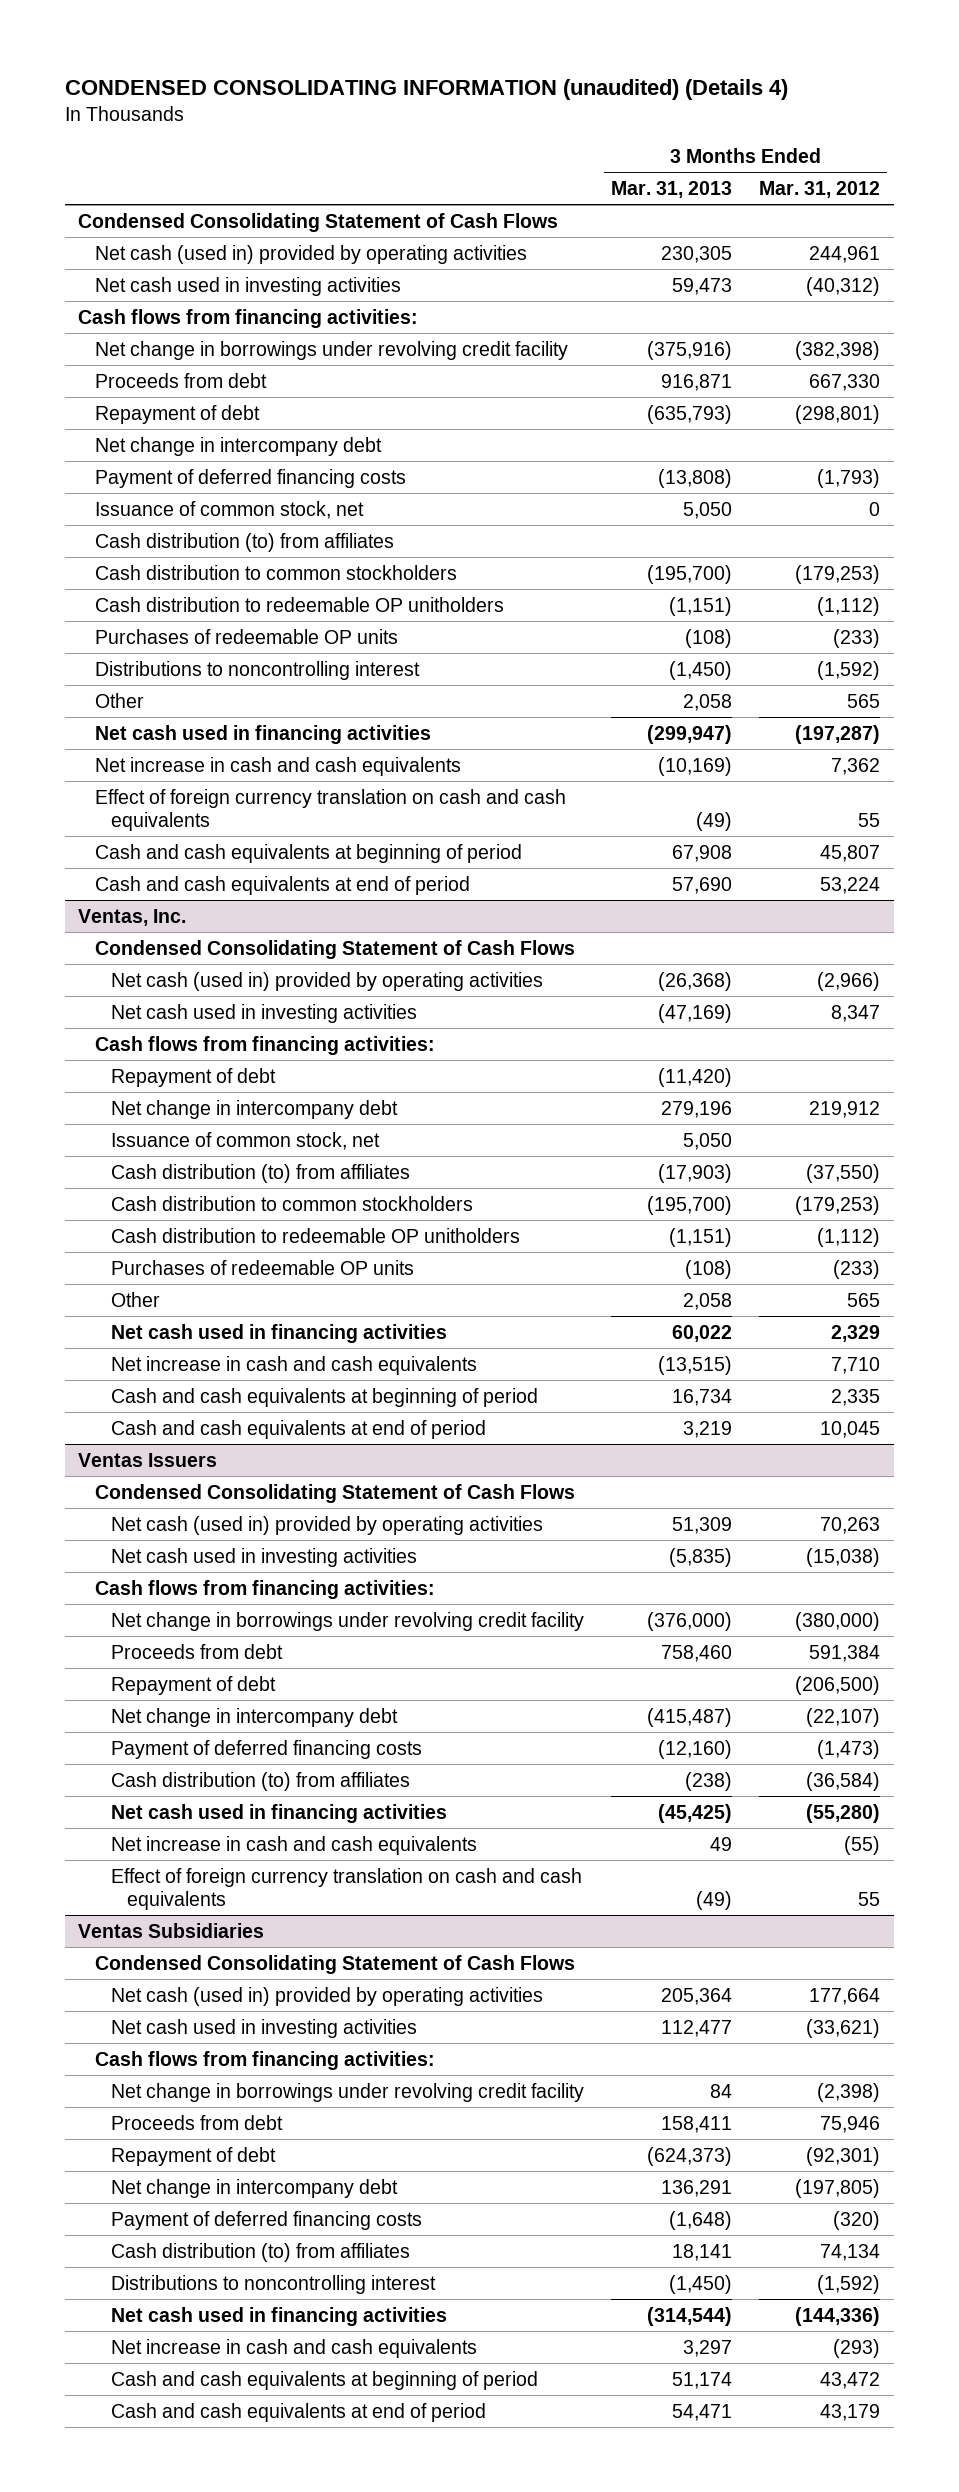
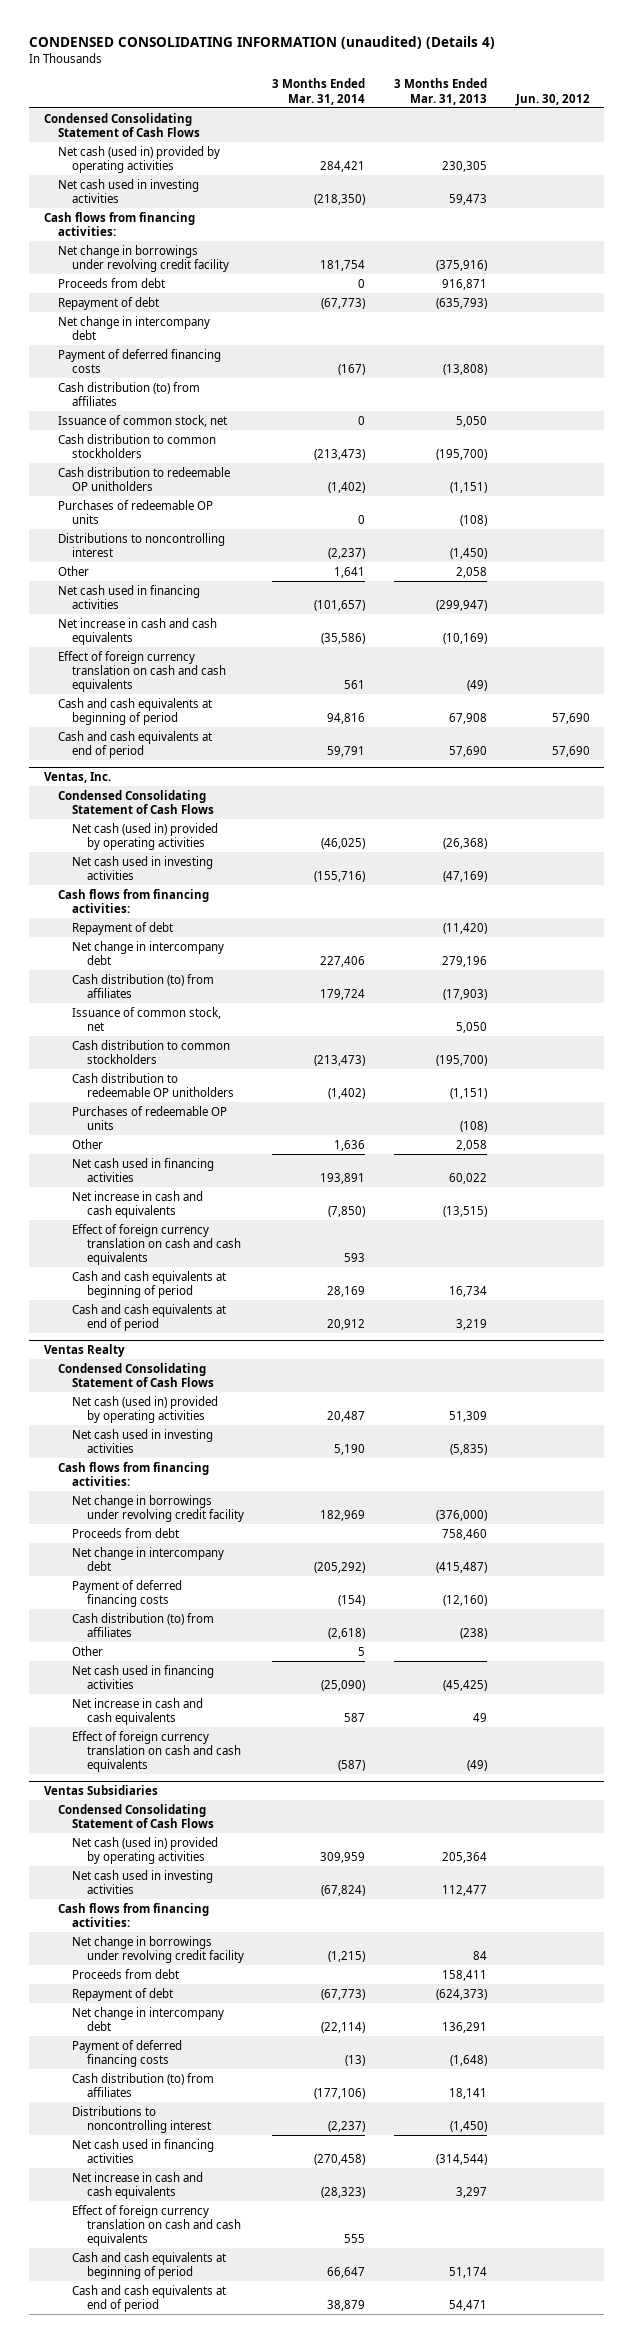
- | 3 Months Ended Mar. 31, 2013 | 3 Months Ended Mar. 31, 2012
+ | 3 Months Ended Mar. 31, 2014 | 3 Months Ended Mar. 31, 2013 | Jun. 30, 2012
moved down: Issuance of common stock, net | 0 | 5,050 |
@ Ventas, Inc.
moved down: Issuance of common stock, net | | 5,050 |
+ Effect of foreign currency translation on cash and cash equivalents | 593 | |
- Ventas Issuers
+ Ventas Realty
- Repayment of debt | | (206,500)
+ Other | 5 | |
@ Ventas Subsidiaries
+ Effect of foreign currency translation on cash and cash equivalents | 555 | |

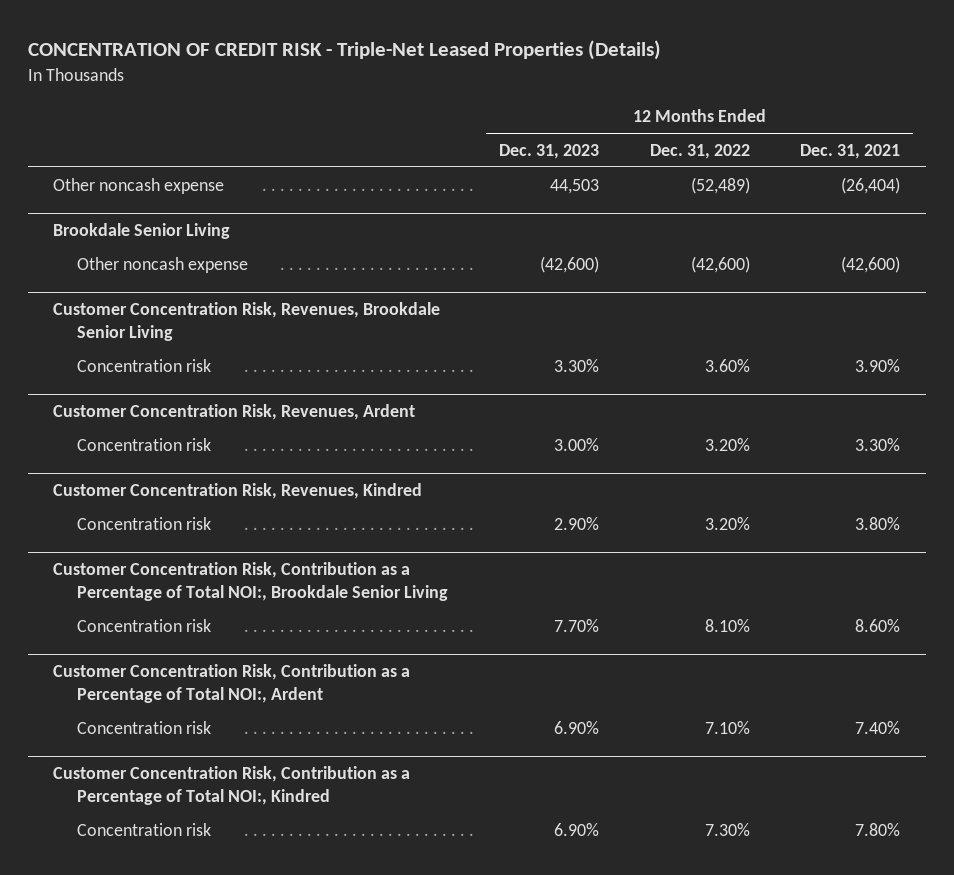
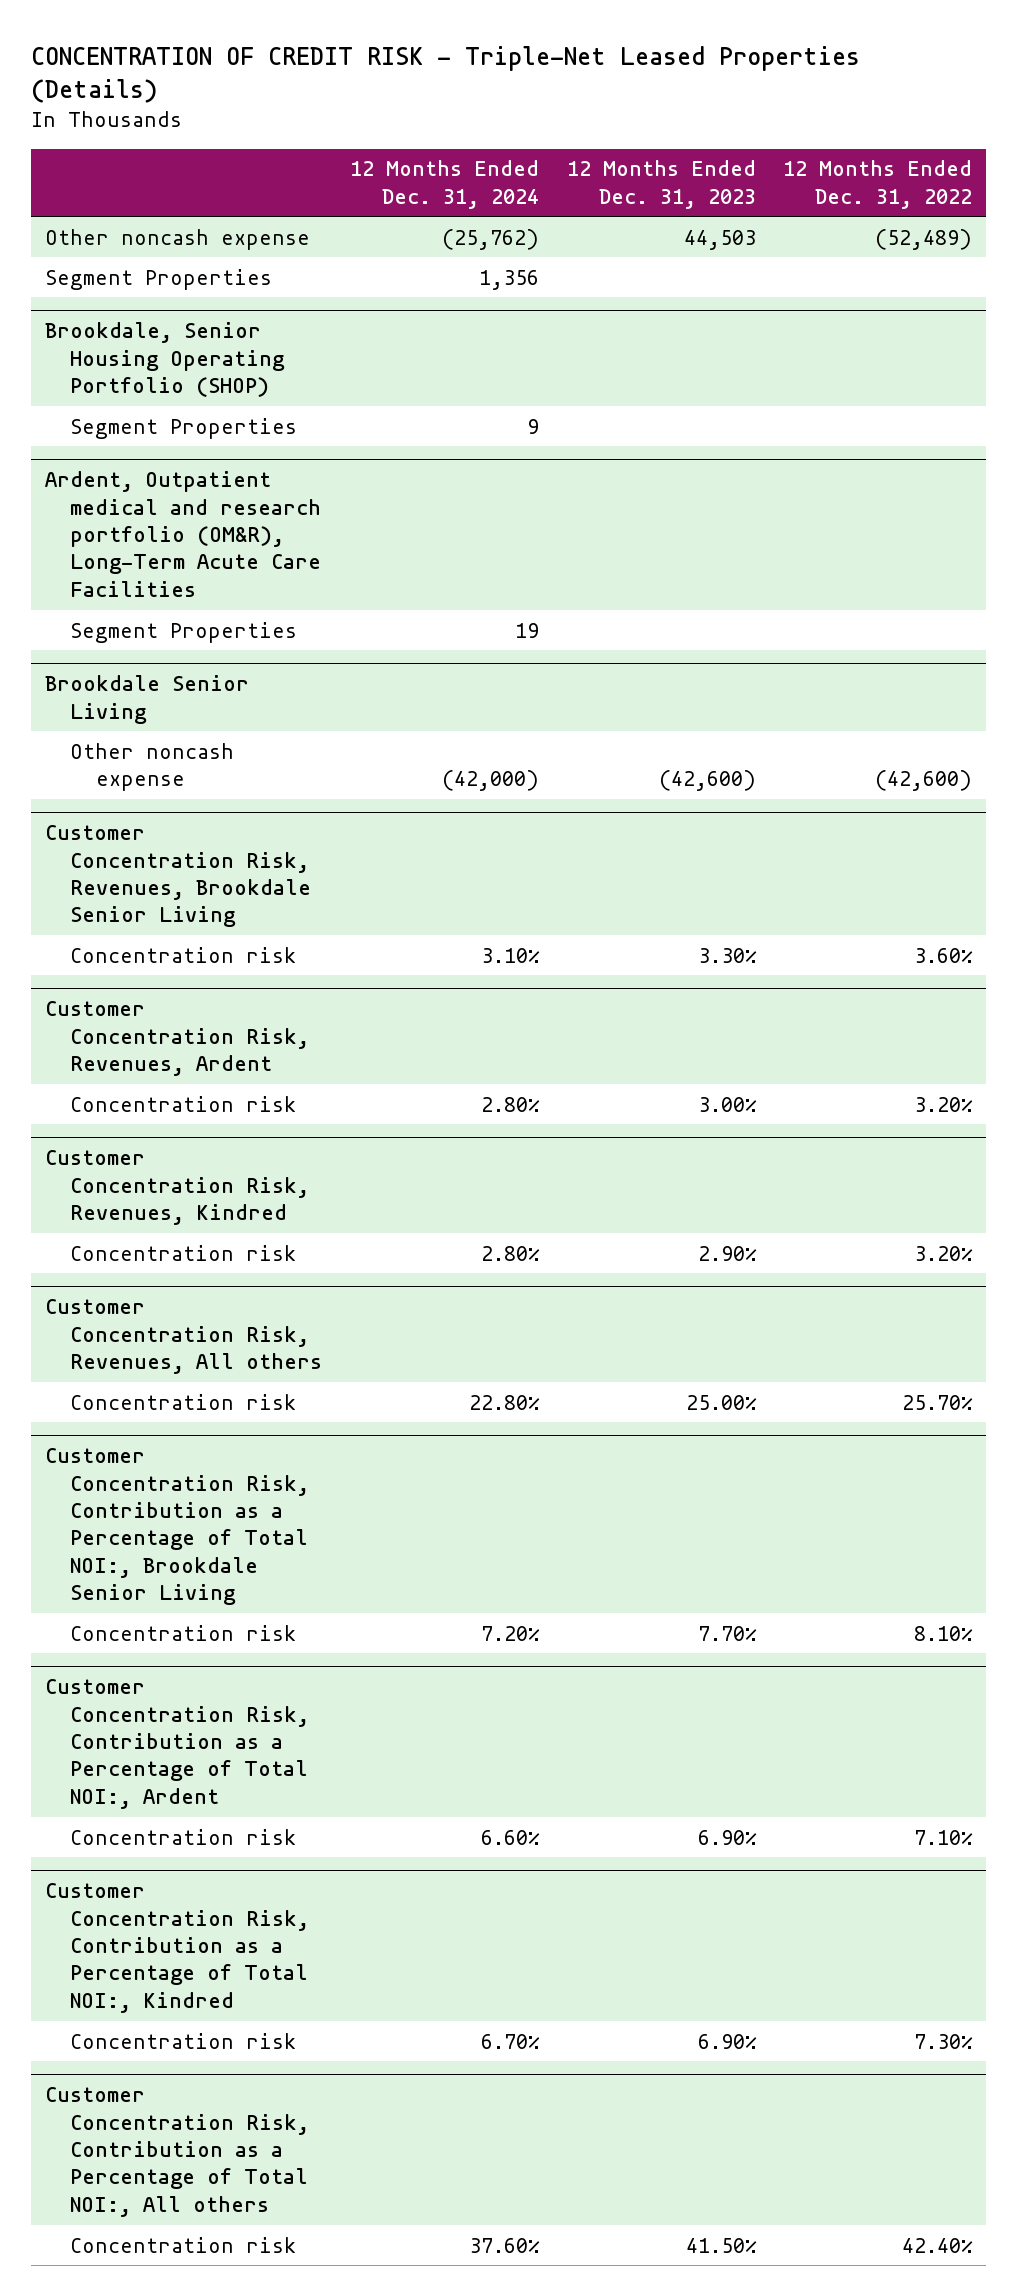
- | 12 Months Ended Dec. 31, 2023 | 12 Months Ended Dec. 31, 2022 | 12 Months Ended Dec. 31, 2021
+ | 12 Months Ended Dec. 31, 2024 | 12 Months Ended Dec. 31, 2023 | 12 Months Ended Dec. 31, 2022
+ Segment Properties | 1,356 | |
+ Brookdale, Senior Housing Operating Portfolio (SHOP)
+ Segment Properties | 9 | |
+ Ardent, Outpatient medical and research portfolio (OM&R), Long-Term Acute Care Facilities
+ Segment Properties | 19 | |
+ Customer Concentration Risk, Revenues, All others
+ Concentration risk | 22.80% | 25.00% | 25.70%
+ Customer Concentration Risk, Contribution as a Percentage of Total NOI:, All others
+ Concentration risk | 37.60% | 41.50% | 42.40%

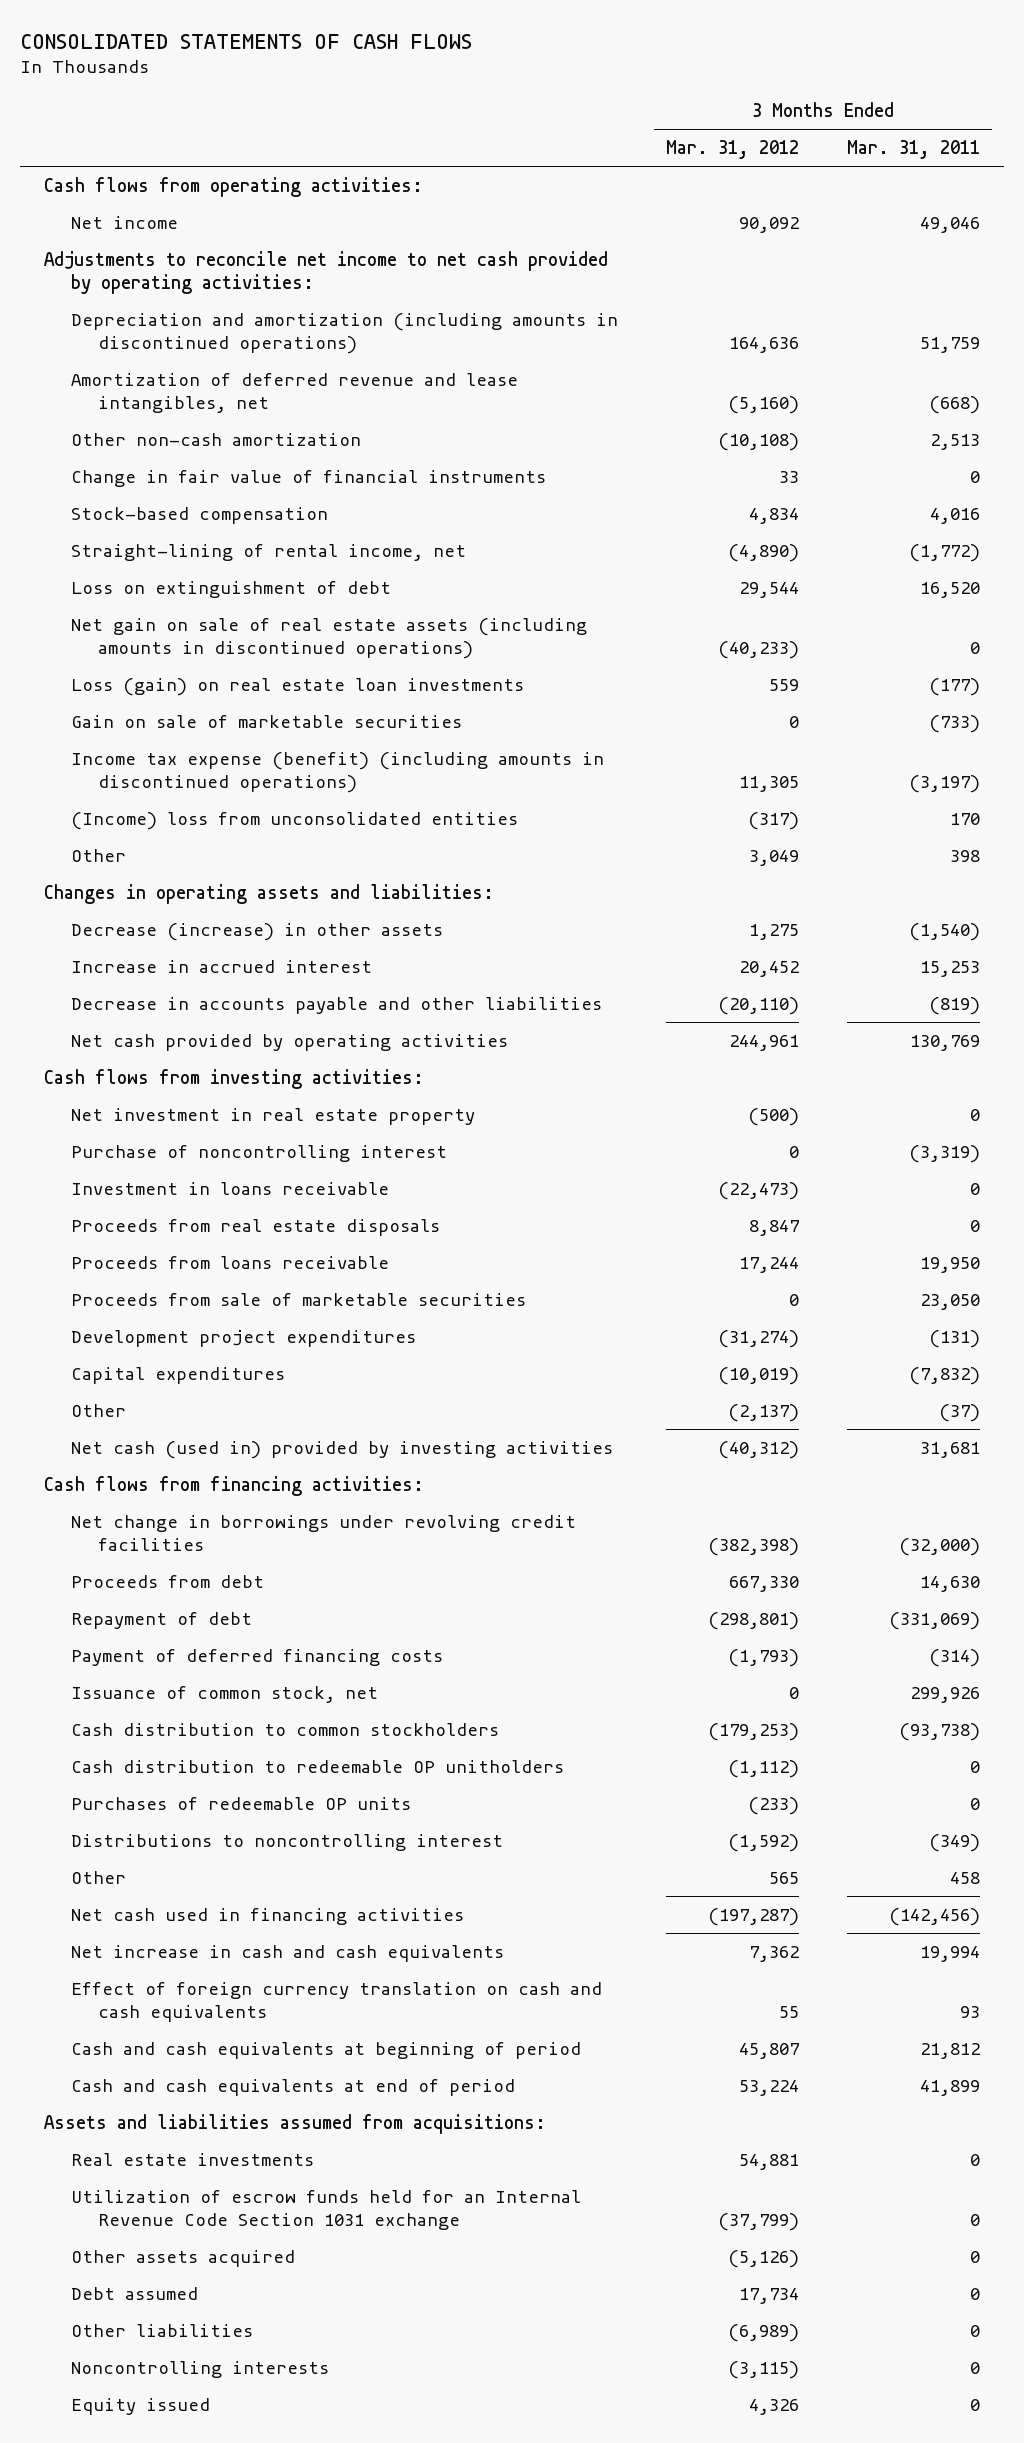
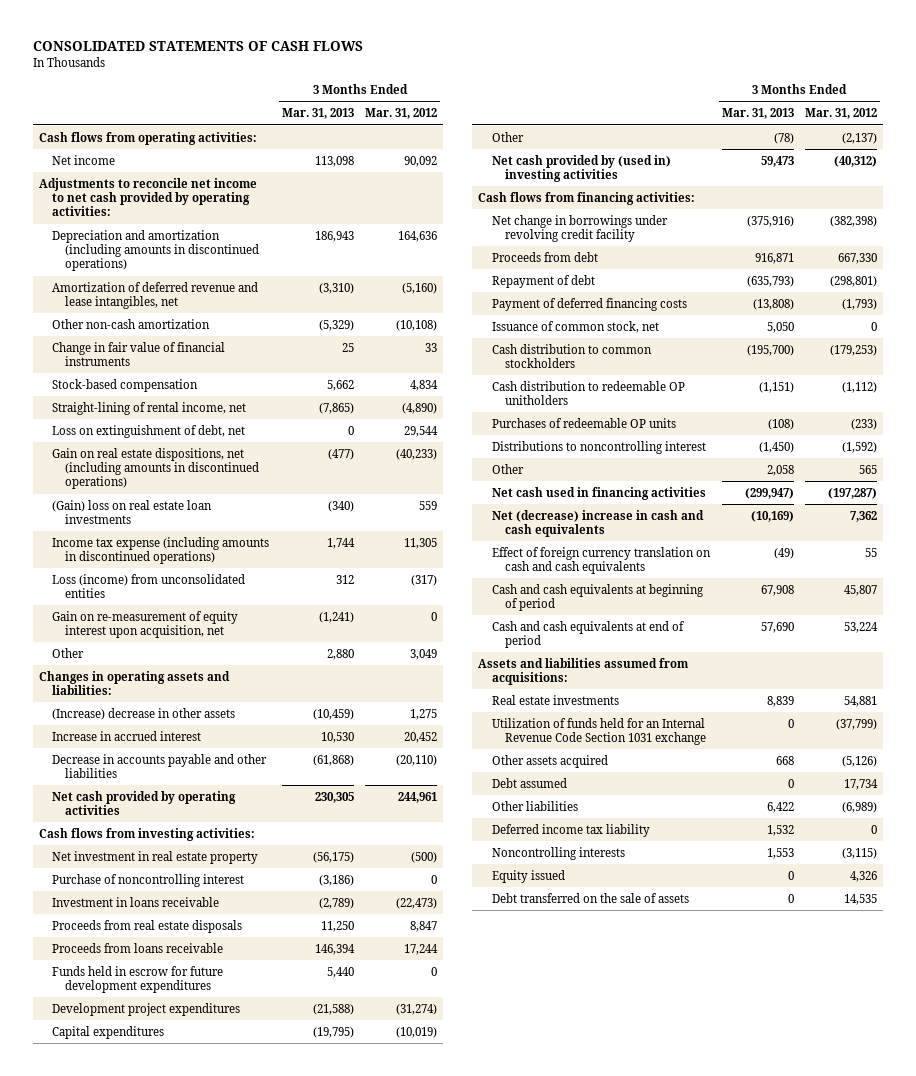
- | 3 Months Ended Mar. 31, 2012 | 3 Months Ended Mar. 31, 2011
+ | 3 Months Ended Mar. 31, 2013 | 3 Months Ended Mar. 31, 2012
- Loss on extinguishment of debt | 29,544 | 16,520
- Net gain on sale of real estate assets (including amounts in discontinued operations) | (40,233) | 0
- Loss (gain) on real estate loan investments | 559 | (177)
- Gain on sale of marketable securities | 0 | (733)
- Income tax expense (benefit) (including amounts in discontinued operations) | 11,305 | (3,197)
- (Income) loss from unconsolidated entities | (317) | 170
+ Loss on extinguishment of debt, net | 0 | 29,544
+ Gain on real estate dispositions, net (including amounts in discontinued operations) | (477) | (40,233)
+ (Gain) loss on real estate loan investments | (340) | 559
+ Income tax expense (including amounts in discontinued operations) | 1,744 | 11,305
+ Loss (income) from unconsolidated entities | 312 | (317)
+ Gain on re-measurement of equity interest upon acquisition, net | (1,241) | 0
- Decrease (increase) in other assets | 1,275 | (1,540)
+ (Increase) decrease in other assets | (10,459) | 1,275
- Proceeds from sale of marketable securities | 0 | 23,050
+ Funds held in escrow for future development expenditures | 5,440 | 0
- Net cash (used in) provided by investing activities | (40,312) | 31,681
+ Net cash provided by (used in) investing activities | 59,473 | (40,312)
- Net change in borrowings under revolving credit facilities | (382,398) | (32,000)
+ Net change in borrowings under revolving credit facility | (375,916) | (382,398)
- Net increase in cash and cash equivalents | 7,362 | 19,994
+ Net (decrease) increase in cash and cash equivalents | (10,169) | 7,362
- Utilization of escrow funds held for an Internal Revenue Code Section 1031 exchange | (37,799) | 0
+ Utilization of funds held for an Internal Revenue Code Section 1031 exchange | 0 | (37,799)
+ Deferred income tax liability | 1,532 | 0
+ Debt transferred on the sale of assets | 0 | 14,535

